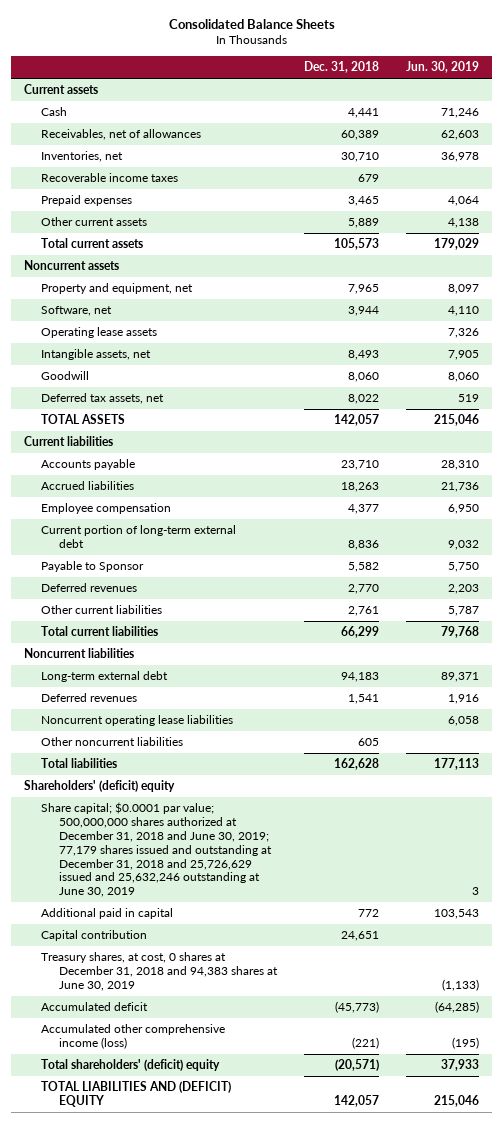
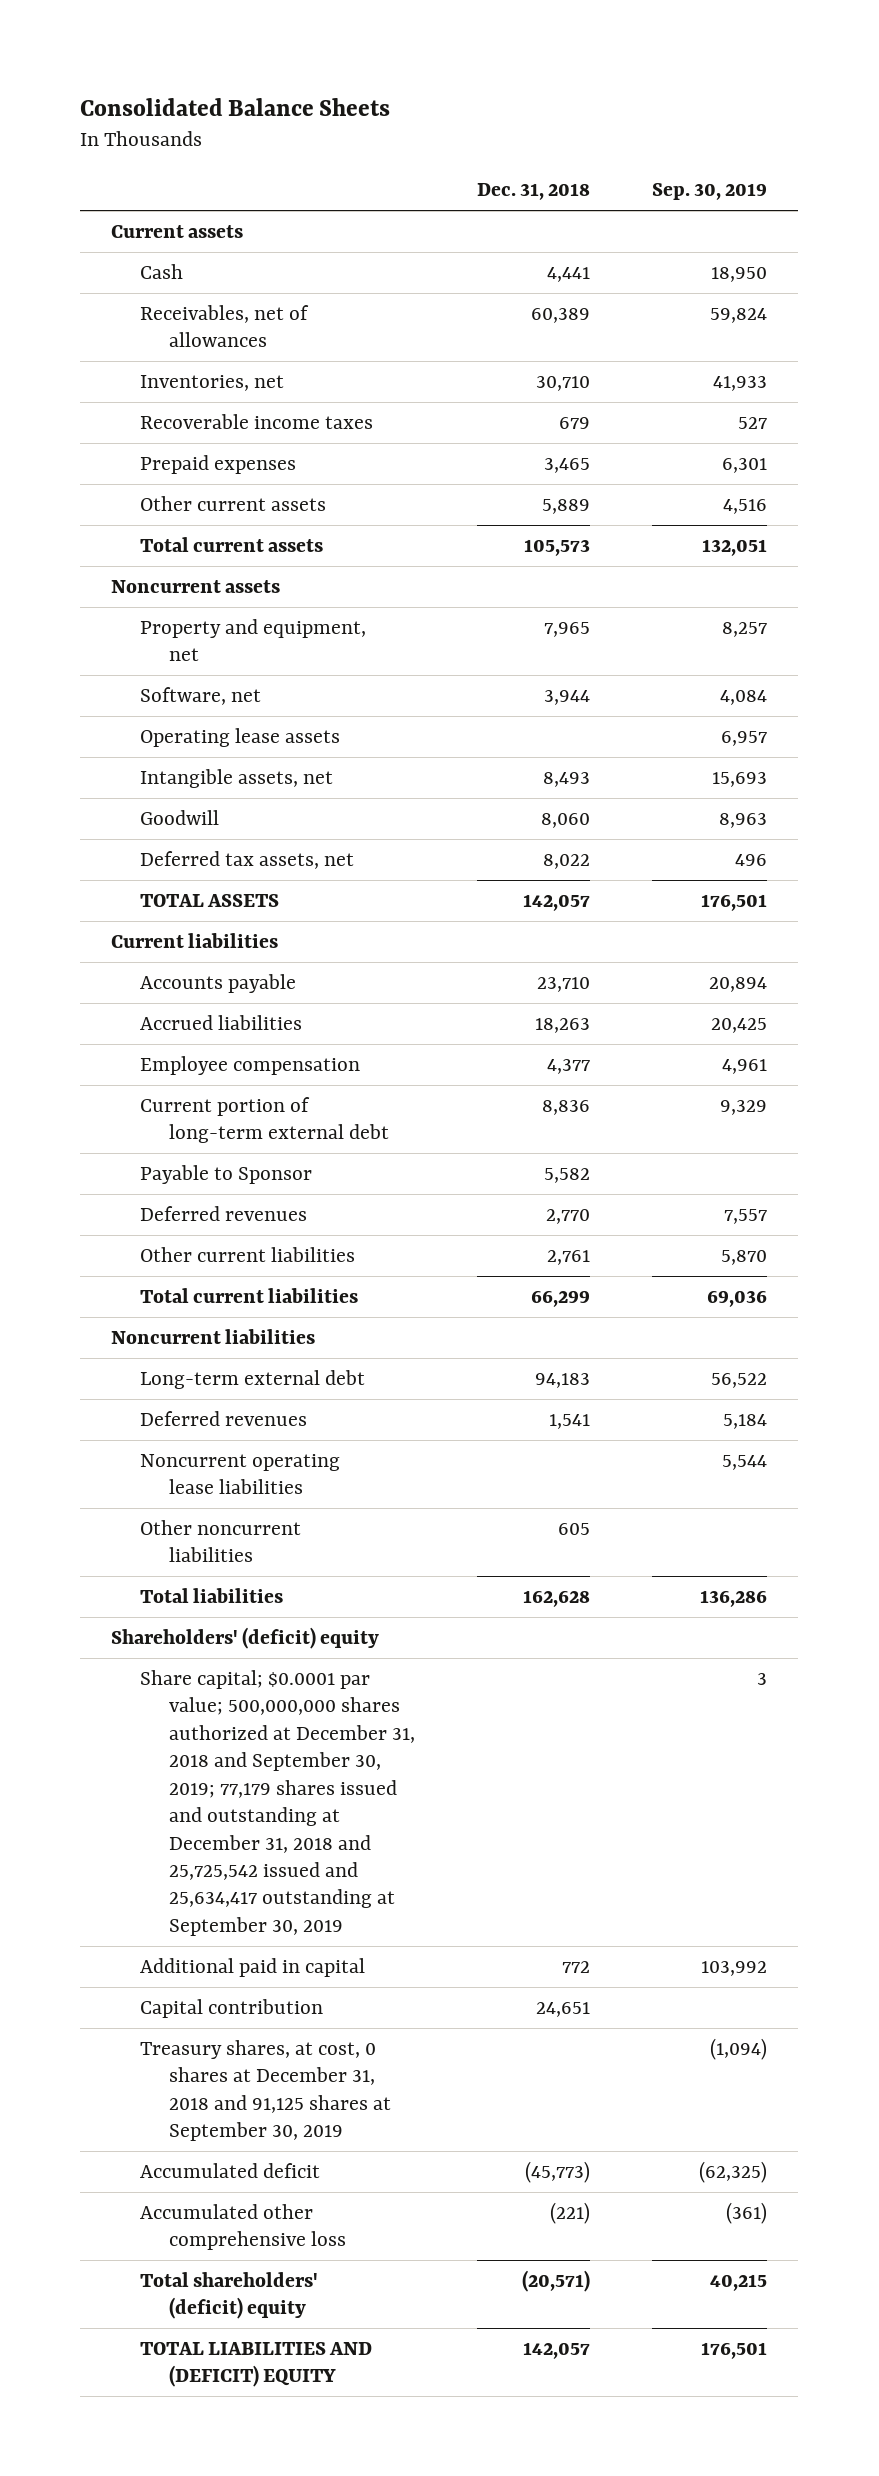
- | Dec. 31, 2018 | Jun. 30, 2019
+ | Dec. 31, 2018 | Sep. 30, 2019
- Share capital; $0.0001 par value; 500,000,000 shares authorized at December 31, 2018 and June 30, 2019; 77,179 shares issued and outstanding at December 31, 2018 and 25,726,629 issued and 25,632,246 outstanding at June 30, 2019 | | 3
+ Share capital; $0.0001 par value; 500,000,000 shares authorized at December 31, 2018 and September 30, 2019; 77,179 shares issued and outstanding at December 31, 2018 and 25,725,542 issued and 25,634,417 outstanding at September 30, 2019 | | 3
- Treasury shares, at cost, 0 shares at December 31, 2018 and 94,383 shares at June 30, 2019 | | (1,133)
+ Treasury shares, at cost, 0 shares at December 31, 2018 and 91,125 shares at September 30, 2019 | | (1,094)
- Accumulated other comprehensive income (loss) | (221) | (195)
+ Accumulated other comprehensive loss | (221) | (361)

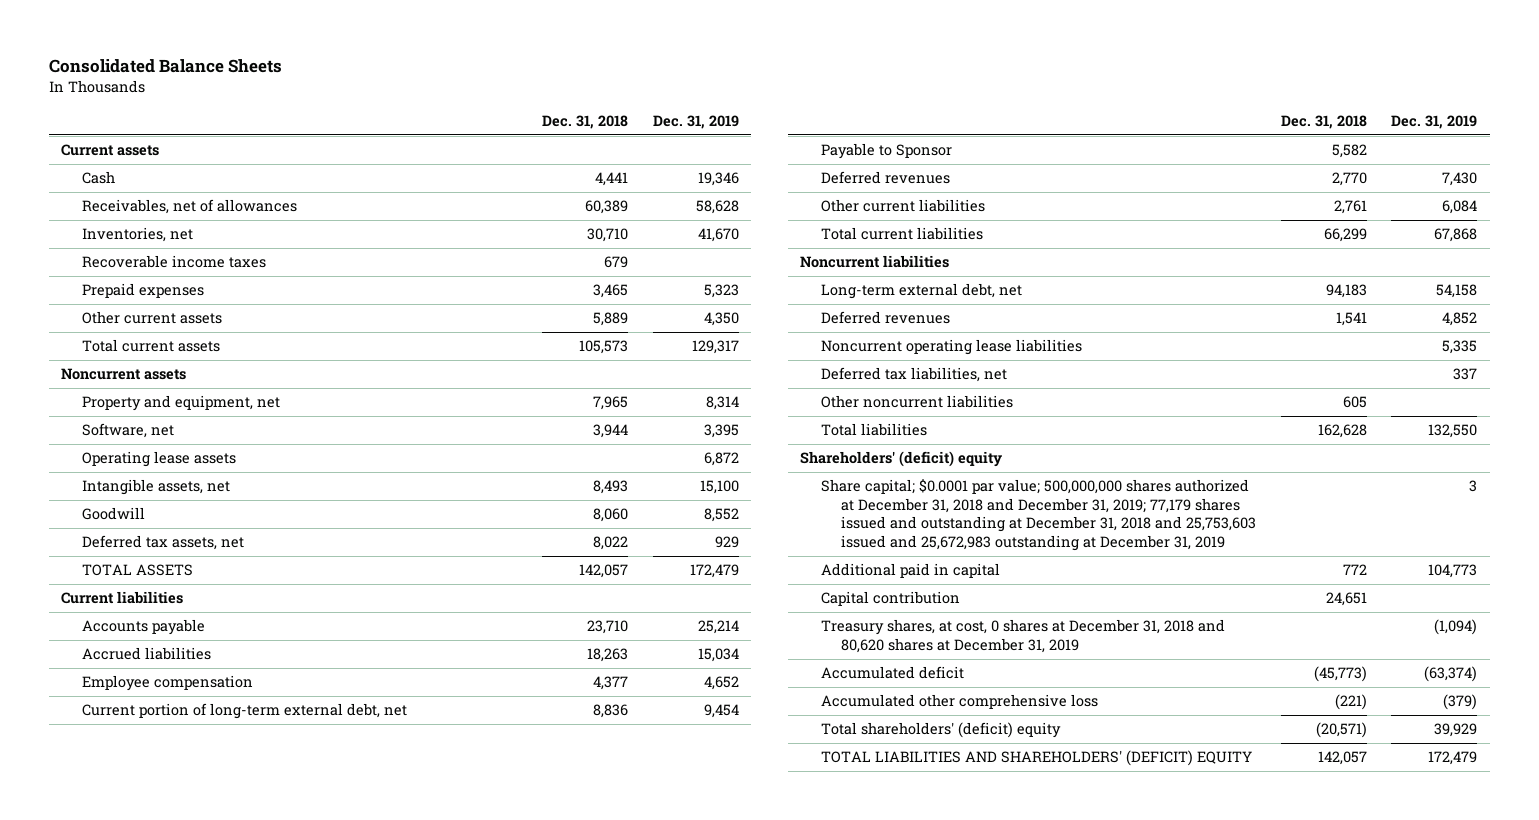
- | Dec. 31, 2018 | Sep. 30, 2019
+ | Dec. 31, 2018 | Dec. 31, 2019
- Current portion of long-term external debt | 8,836 | 9,329
+ Current portion of long-term external debt, net | 8,836 | 9,454
- Long-term external debt | 94,183 | 56,522
+ Long-term external debt, net | 94,183 | 54,158
+ Deferred tax liabilities, net | | 337
- Share capital; $0.0001 par value; 500,000,000 shares authorized at December 31, 2018 and September 30, 2019; 77,179 shares issued and outstanding at December 31, 2018 and 25,725,542 issued and 25,634,417 outstanding at September 30, 2019 | | 3
+ Share capital; $0.0001 par value; 500,000,000 shares authorized at December 31, 2018 and December 31, 2019; 77,179 shares issued and outstanding at December 31, 2018 and 25,753,603 issued and 25,672,983 outstanding at December 31, 2019 | | 3
- Treasury shares, at cost, 0 shares at December 31, 2018 and 91,125 shares at September 30, 2019 | | (1,094)
+ Treasury shares, at cost, 0 shares at December 31, 2018 and 80,620 shares at December 31, 2019 | | (1,094)
- TOTAL LIABILITIES AND (DEFICIT) EQUITY | 142,057 | 176,501
+ TOTAL LIABILITIES AND SHAREHOLDERS' (DEFICIT) EQUITY | 142,057 | 172,479

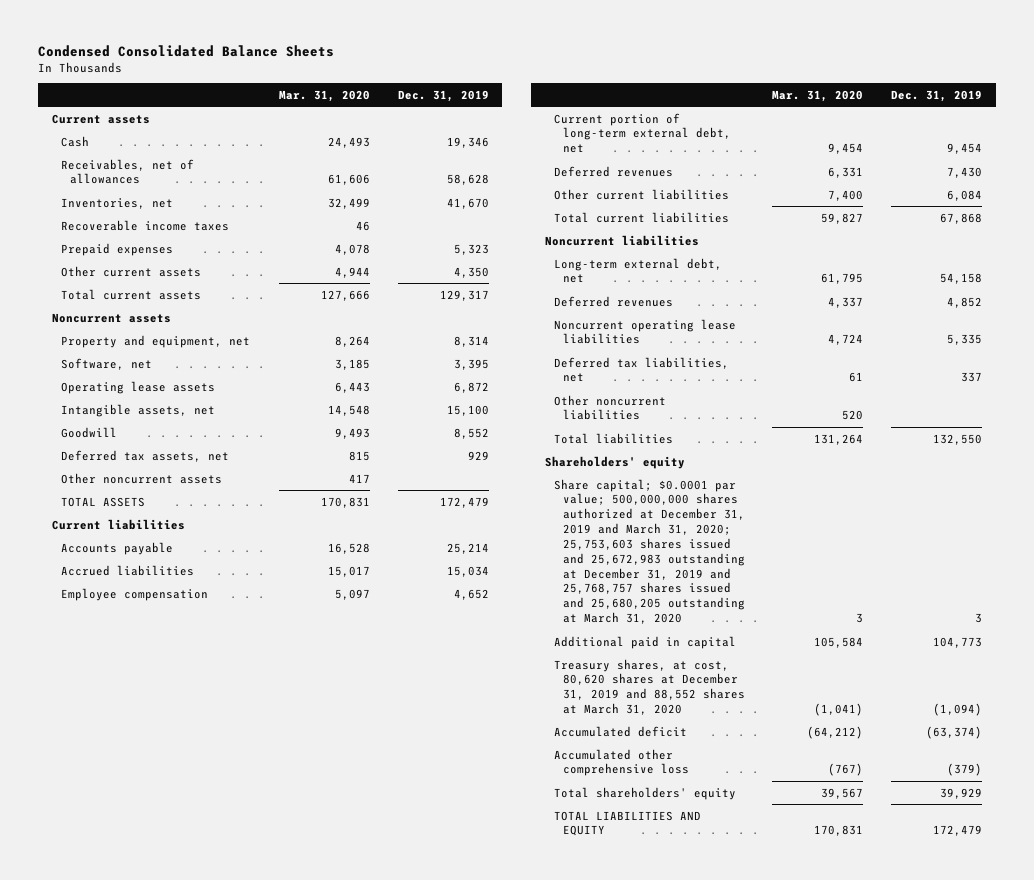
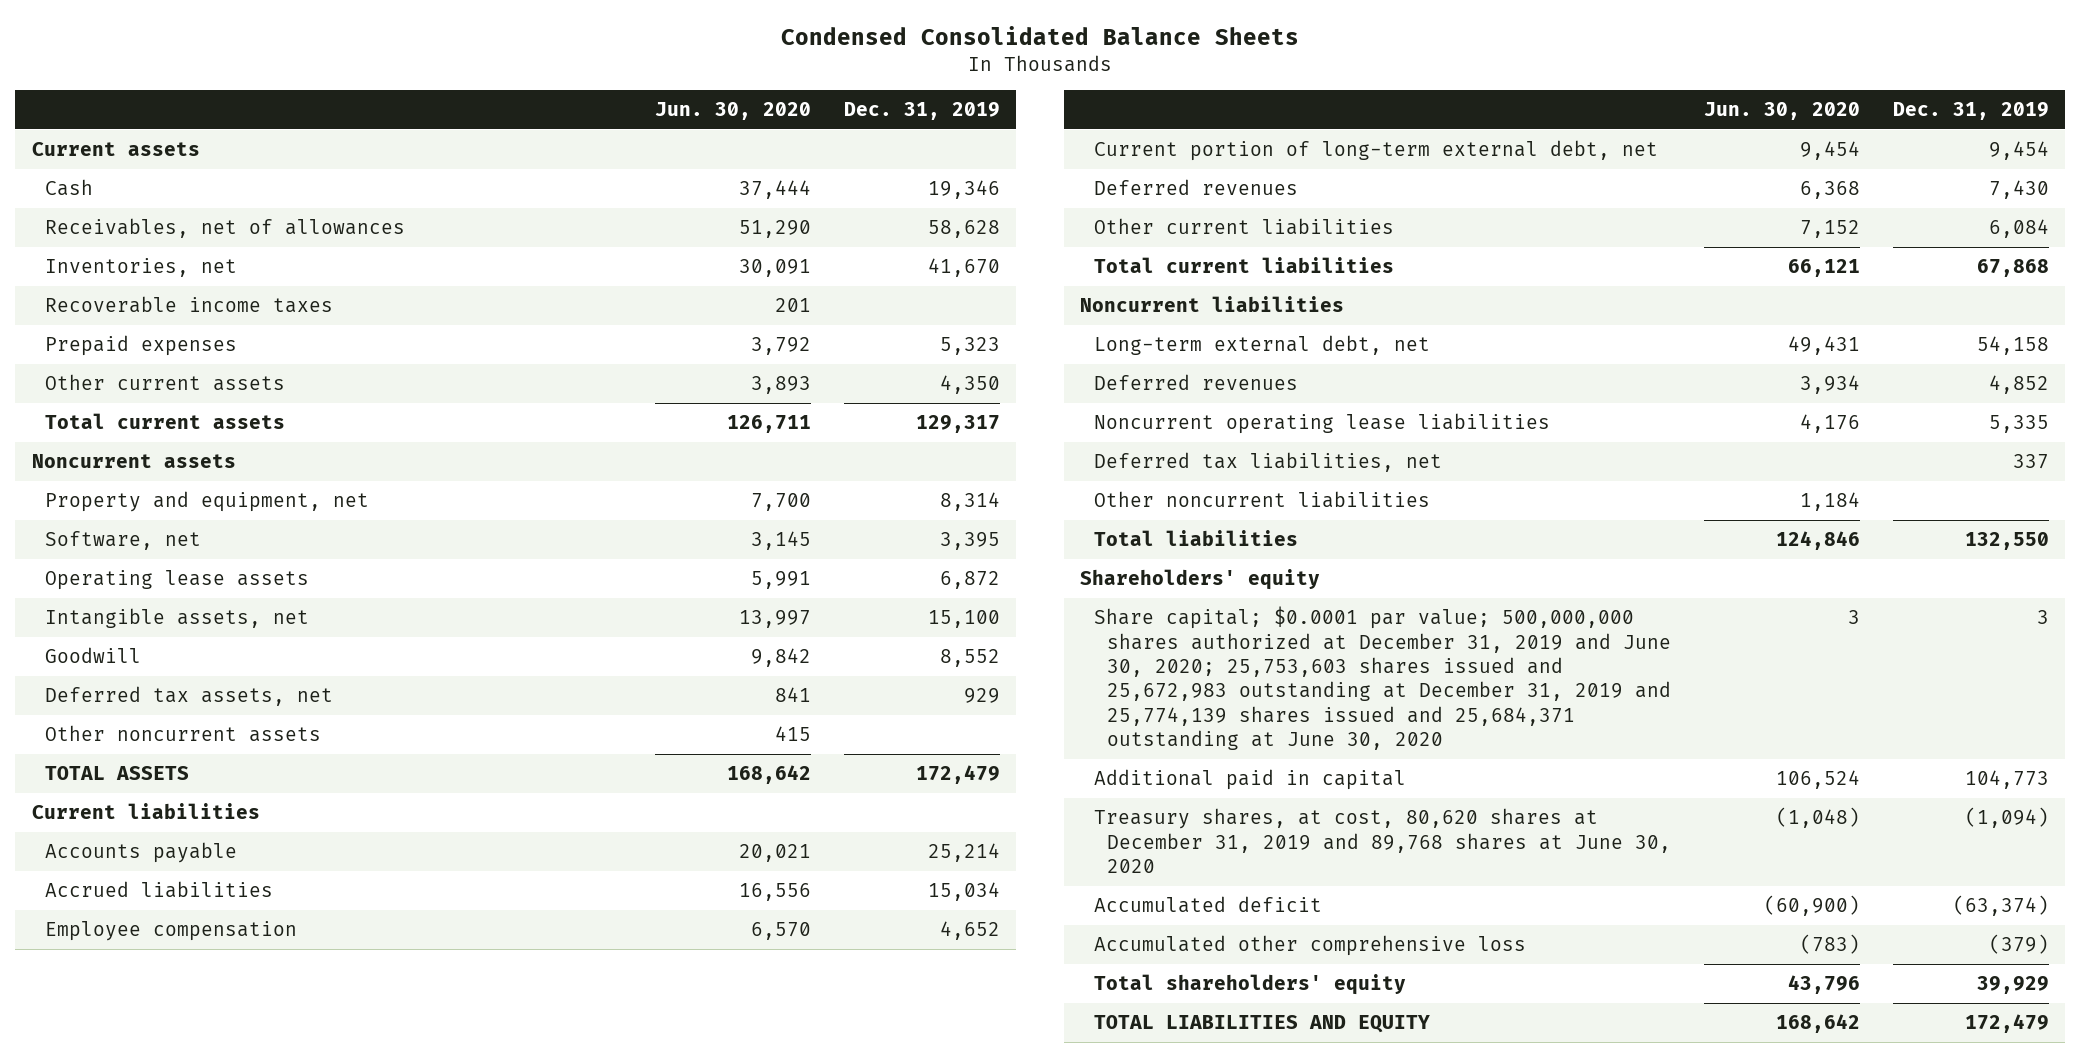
- | Mar. 31, 2020 | Dec. 31, 2019
+ | Jun. 30, 2020 | Dec. 31, 2019
- Share capital; $0.0001 par value; 500,000,000 shares authorized at December 31, 2019 and March 31, 2020; 25,753,603 shares issued and 25,672,983 outstanding at December 31, 2019 and 25,768,757 shares issued and 25,680,205 outstanding at March 31, 2020 | 3 | 3
+ Share capital; $0.0001 par value; 500,000,000 shares authorized at December 31, 2019 and June 30, 2020; 25,753,603 shares issued and 25,672,983 outstanding at December 31, 2019 and 25,774,139 shares issued and 25,684,371 outstanding at June 30, 2020 | 3 | 3
- Treasury shares, at cost, 80,620 shares at December 31, 2019 and 88,552 shares at March 31, 2020 | (1,041) | (1,094)
+ Treasury shares, at cost, 80,620 shares at December 31, 2019 and 89,768 shares at June 30, 2020 | (1,048) | (1,094)

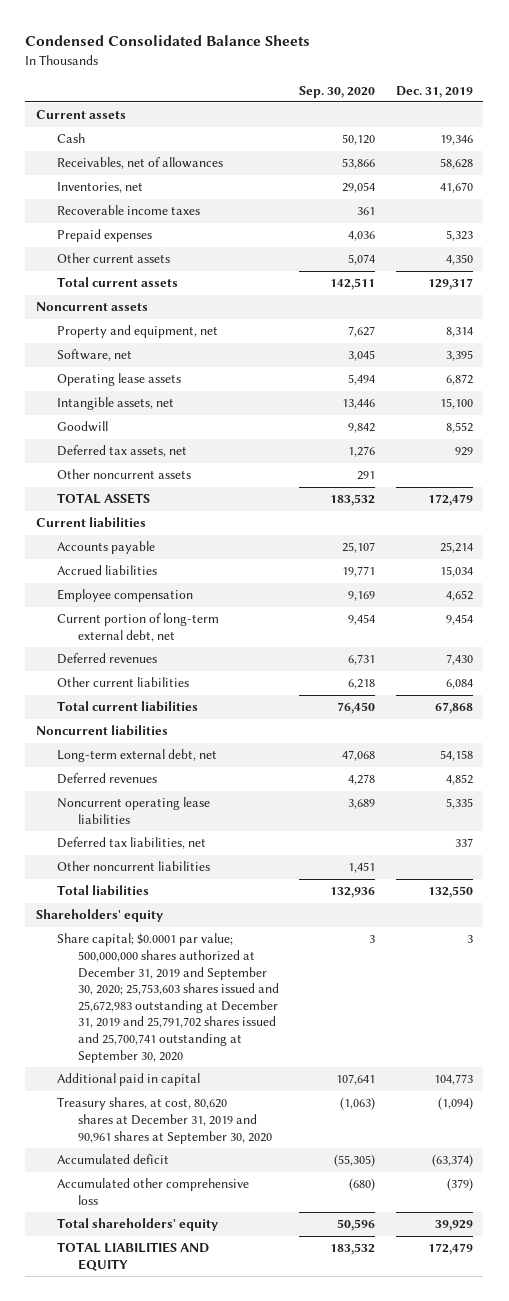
- | Jun. 30, 2020 | Dec. 31, 2019
+ | Sep. 30, 2020 | Dec. 31, 2019
- Share capital; $0.0001 par value; 500,000,000 shares authorized at December 31, 2019 and June 30, 2020; 25,753,603 shares issued and 25,672,983 outstanding at December 31, 2019 and 25,774,139 shares issued and 25,684,371 outstanding at June 30, 2020 | 3 | 3
+ Share capital; $0.0001 par value; 500,000,000 shares authorized at December 31, 2019 and September 30, 2020; 25,753,603 shares issued and 25,672,983 outstanding at December 31, 2019 and 25,791,702 shares issued and 25,700,741 outstanding at September 30, 2020 | 3 | 3
- Treasury shares, at cost, 80,620 shares at December 31, 2019 and 89,768 shares at June 30, 2020 | (1,048) | (1,094)
+ Treasury shares, at cost, 80,620 shares at December 31, 2019 and 90,961 shares at September 30, 2020 | (1,063) | (1,094)

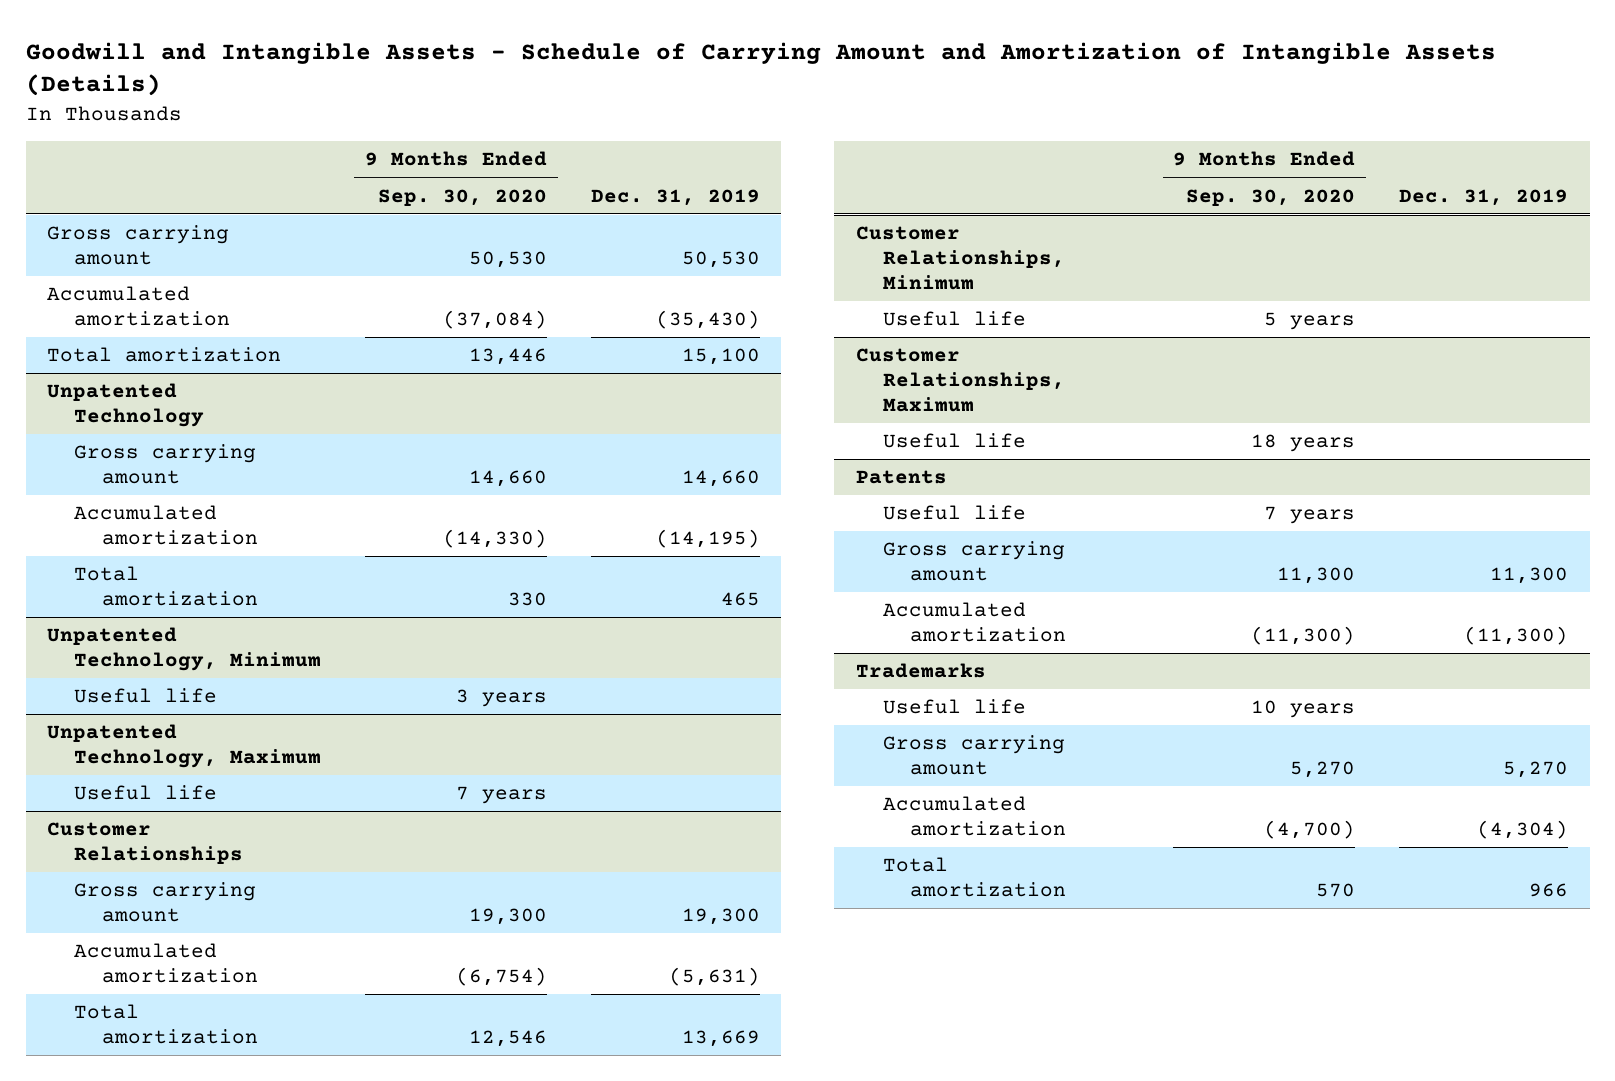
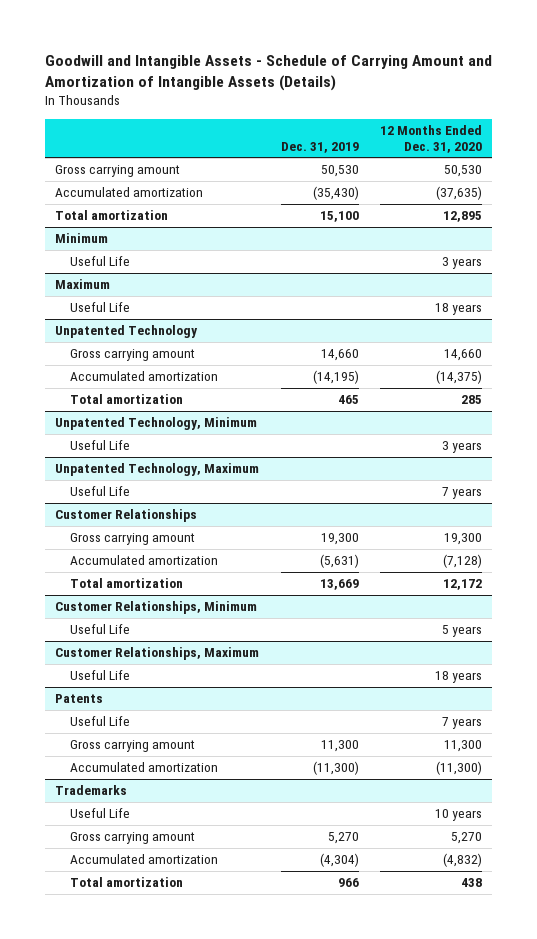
- | 9 Months Ended Sep. 30, 2020 | Dec. 31, 2019
+ | Dec. 31, 2019 | 12 Months Ended Dec. 31, 2020
+ Minimum
+ Useful Life | | 3 years
+ Maximum
+ Useful Life | | 18 years
@ Unpatented Technology, Minimum
- Useful life | 3 years |
+ Useful Life | | 3 years
@ Unpatented Technology, Maximum
- Useful life | 7 years |
+ Useful Life | | 7 years
@ Customer Relationships, Minimum
- Useful life | 5 years |
+ Useful Life | | 5 years
@ Customer Relationships, Maximum
- Useful life | 18 years |
+ Useful Life | | 18 years
@ Patents
- Useful life | 7 years |
+ Useful Life | | 7 years
@ Trademarks
- Useful life | 10 years |
+ Useful Life | | 10 years

